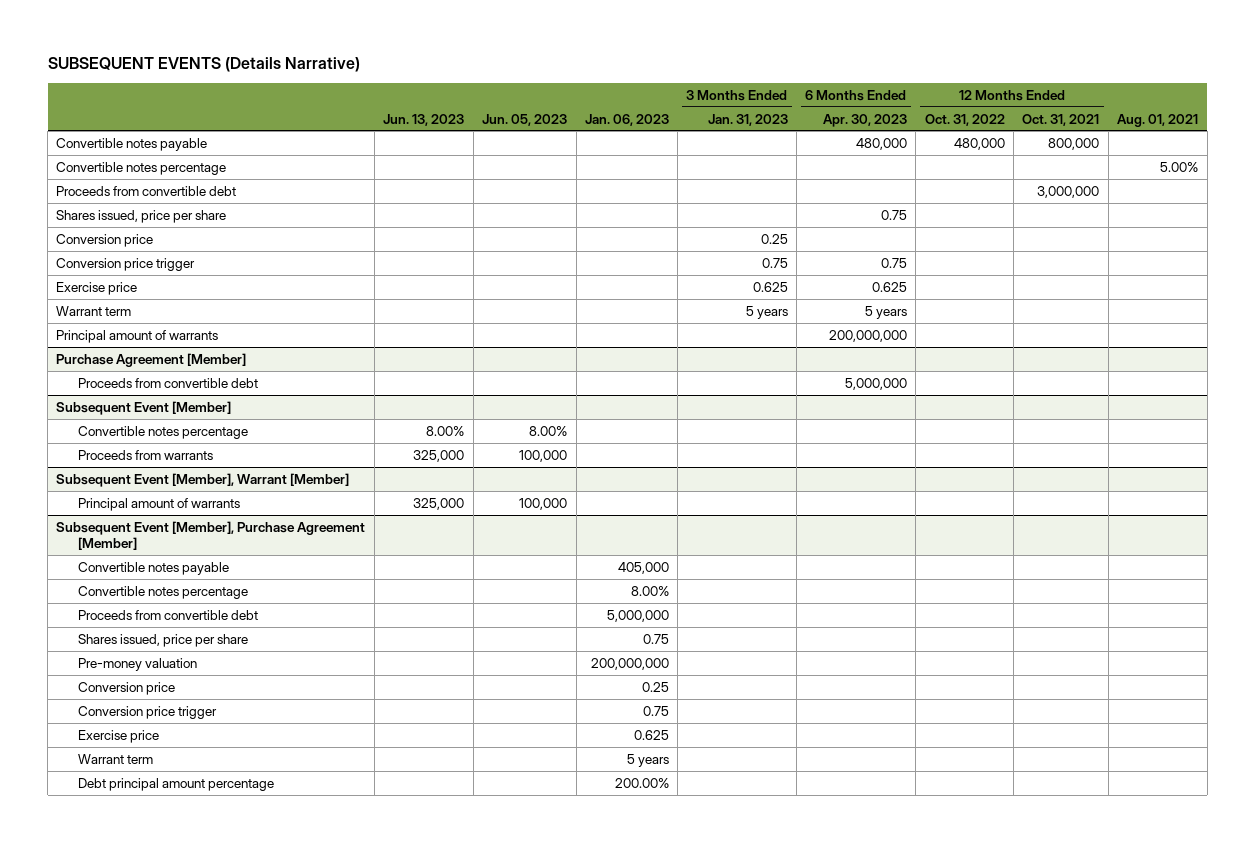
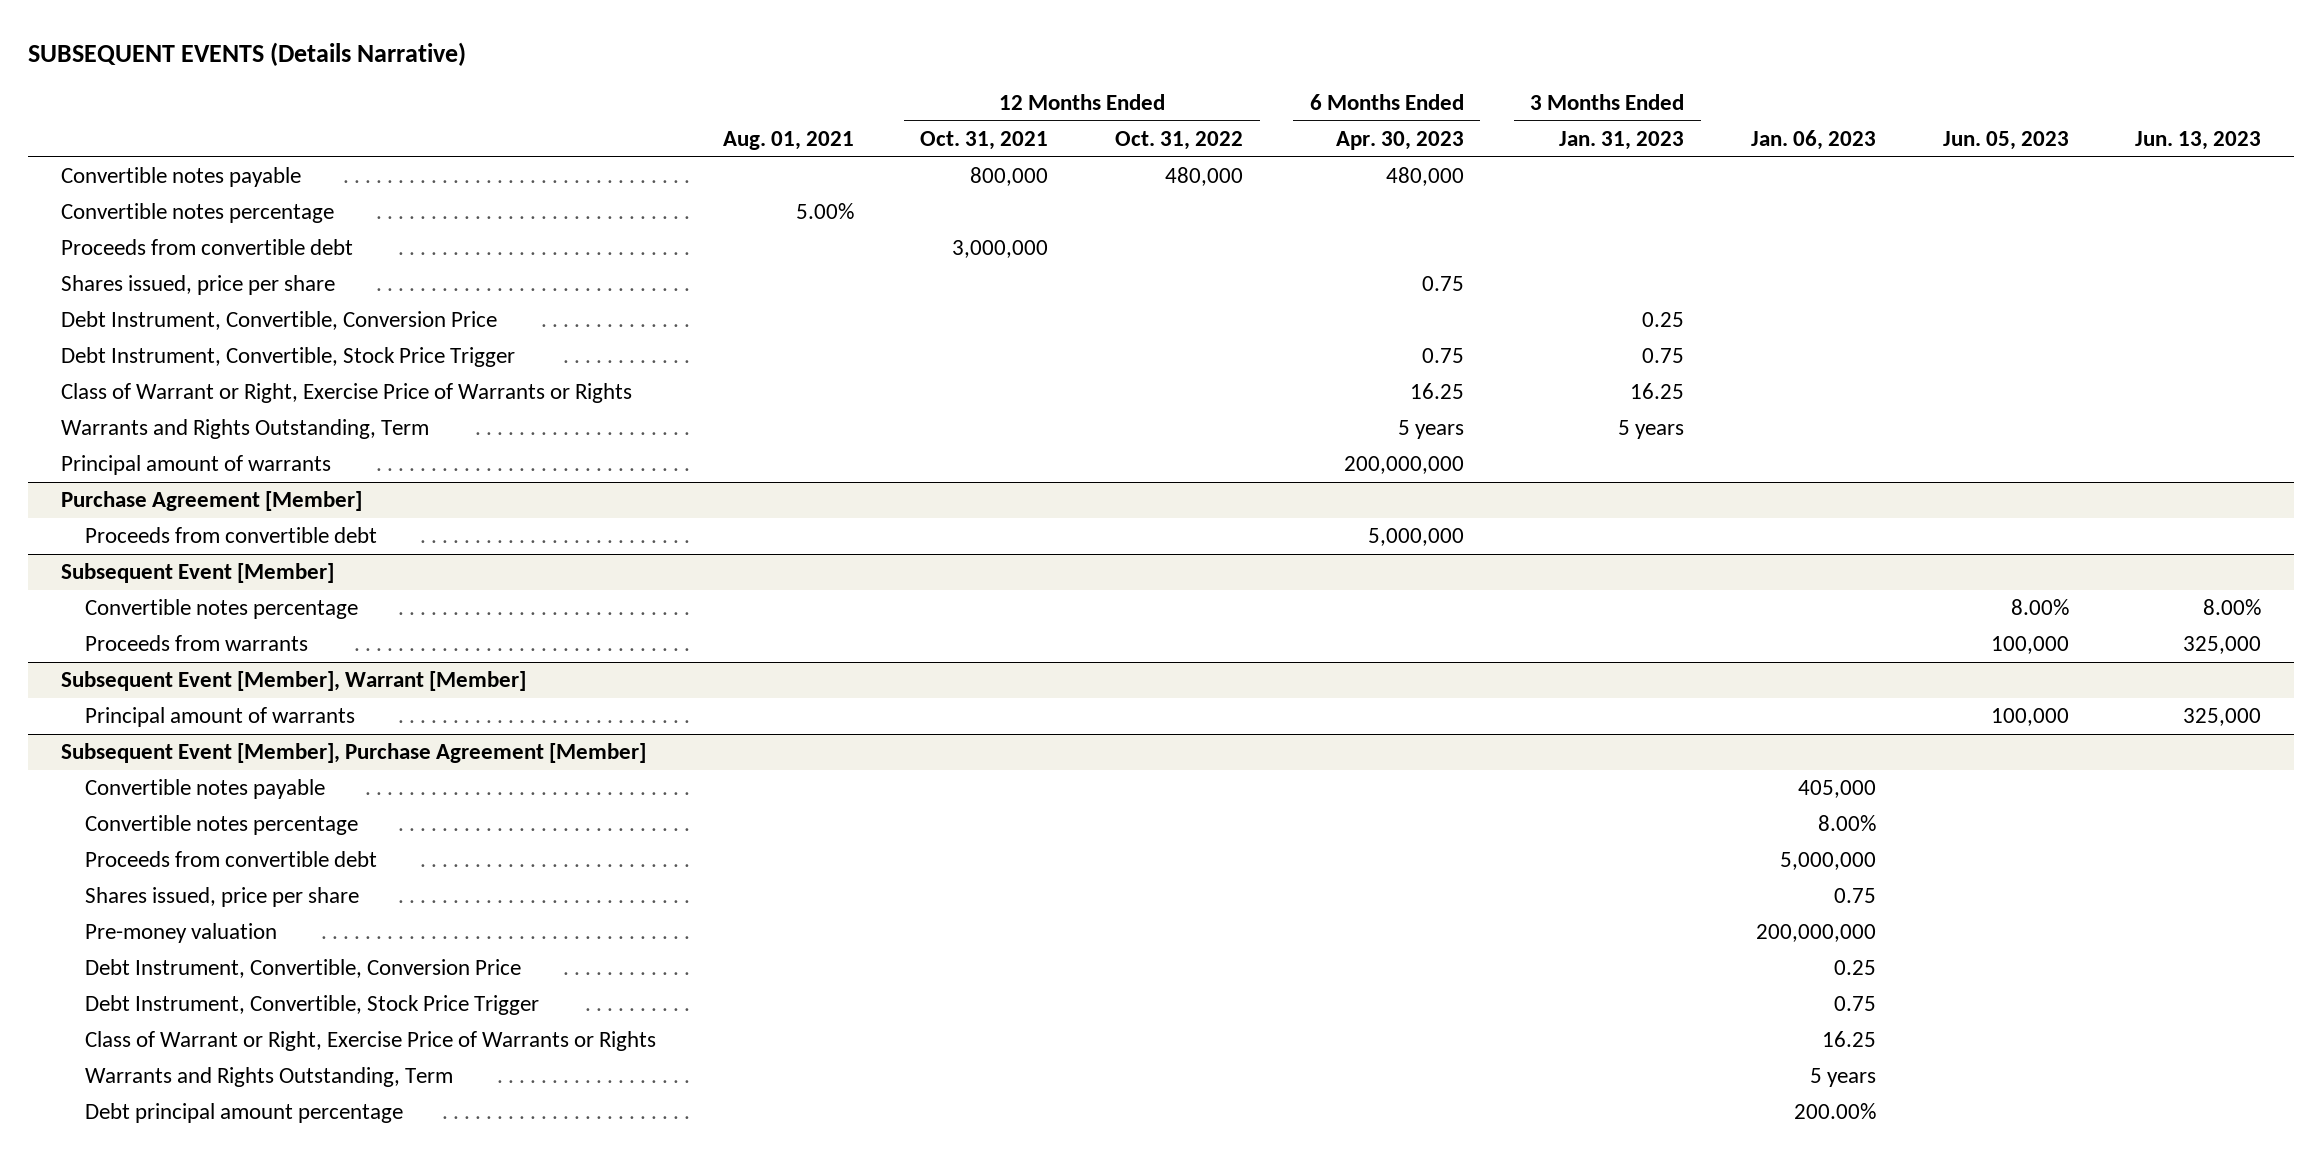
- | Jun. 13, 2023 | Jun. 05, 2023 | Jan. 06, 2023 | 3 Months Ended Jan. 31, 2023 | 6 Months Ended Apr. 30, 2023 | 12 Months Ended Oct. 31, 2022 | 12 Months Ended Oct. 31, 2021 | Aug. 01, 2021
+ | Aug. 01, 2021 | 12 Months Ended Oct. 31, 2021 | 12 Months Ended Oct. 31, 2022 | 6 Months Ended Apr. 30, 2023 | 3 Months Ended Jan. 31, 2023 | Jan. 06, 2023 | Jun. 05, 2023 | Jun. 13, 2023
- Conversion price | | | | 0.25 | | | |
- Conversion price trigger | | | | 0.75 | 0.75 | | |
- Exercise price | | | | 0.625 | 0.625 | | |
- Warrant term | | | | 5 years | 5 years | | |
+ Debt Instrument, Convertible, Conversion Price | | | | | 0.25 | | |
+ Debt Instrument, Convertible, Stock Price Trigger | | | | 0.75 | 0.75 | | |
+ Class of Warrant or Right, Exercise Price of Warrants or Rights | | | | 16.25 | 16.25 | | |
+ Warrants and Rights Outstanding, Term | | | | 5 years | 5 years | | |
@ Subsequent Event [Member], Purchase Agreement [Member]
- Conversion price | | | 0.25 | | | | |
- Conversion price trigger | | | 0.75 | | | | |
- Exercise price | | | 0.625 | | | | |
- Warrant term | | | 5 years | | | | |
+ Debt Instrument, Convertible, Conversion Price | | | | | | 0.25 | |
+ Debt Instrument, Convertible, Stock Price Trigger | | | | | | 0.75 | |
+ Class of Warrant or Right, Exercise Price of Warrants or Rights | | | | | | 16.25 | |
+ Warrants and Rights Outstanding, Term | | | | | | 5 years | |

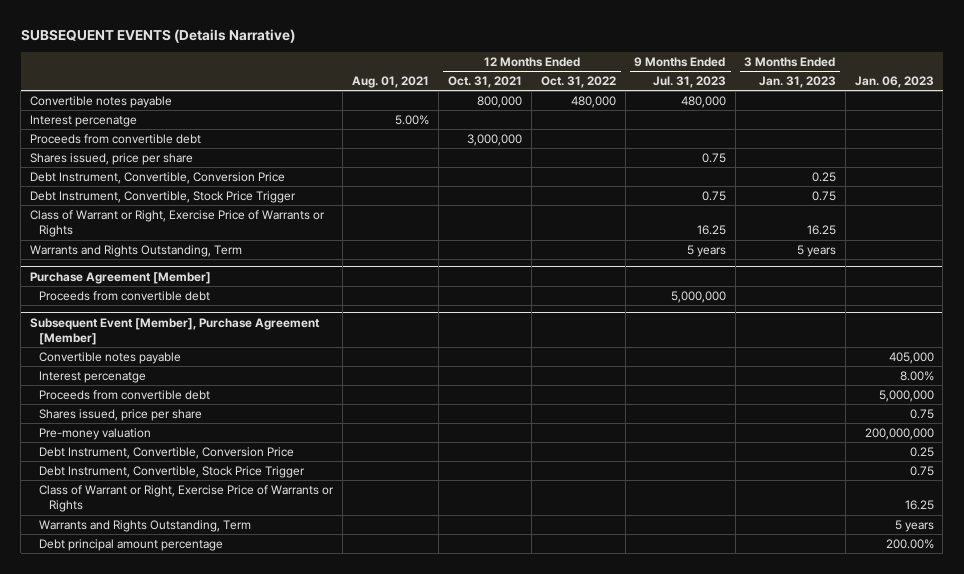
- | Aug. 01, 2021 | 12 Months Ended Oct. 31, 2021 | 12 Months Ended Oct. 31, 2022 | 6 Months Ended Apr. 30, 2023 | 3 Months Ended Jan. 31, 2023 | Jan. 06, 2023 | Jun. 05, 2023 | Jun. 13, 2023
+ | Aug. 01, 2021 | 12 Months Ended Oct. 31, 2021 | 12 Months Ended Oct. 31, 2022 | 9 Months Ended Jul. 31, 2023 | 3 Months Ended Jan. 31, 2023 | Jan. 06, 2023
- Convertible notes percentage | 5.00% | | | | | | |
+ Interest percenatge | 5.00% | | | | |
- Principal amount of warrants | | | | 200,000,000 | | | |
- Subsequent Event [Member]
- Convertible notes percentage | | | | | | | 8.00% | 8.00%
- Proceeds from warrants | | | | | | | 100,000 | 325,000
- Subsequent Event [Member], Warrant [Member]
- Principal amount of warrants | | | | | | | 100,000 | 325,000
@ Subsequent Event [Member], Purchase Agreement [Member]
- Convertible notes percentage | | | | | | 8.00% | |
+ Interest percenatge | | | | | | 8.00%

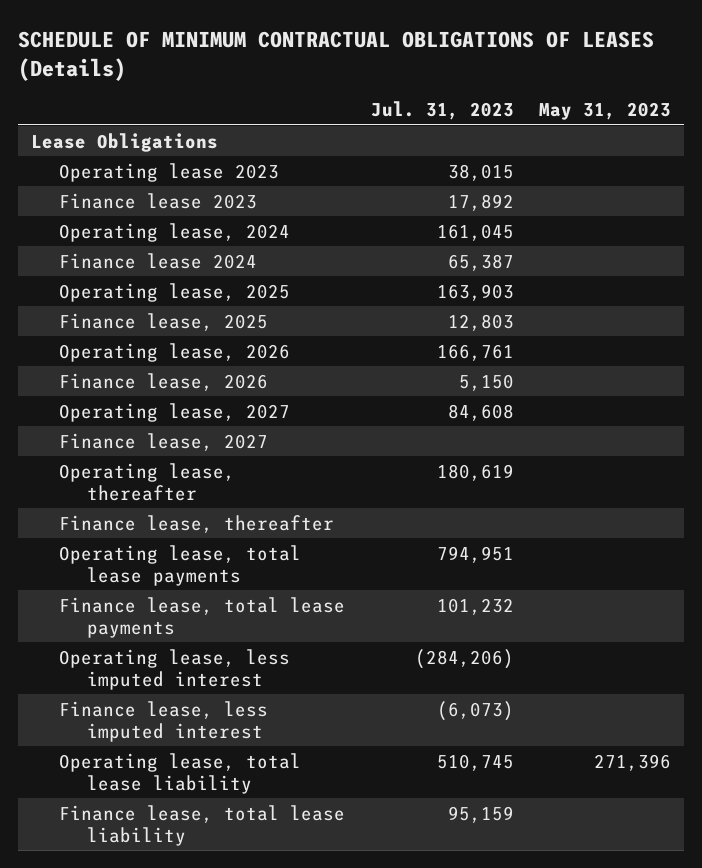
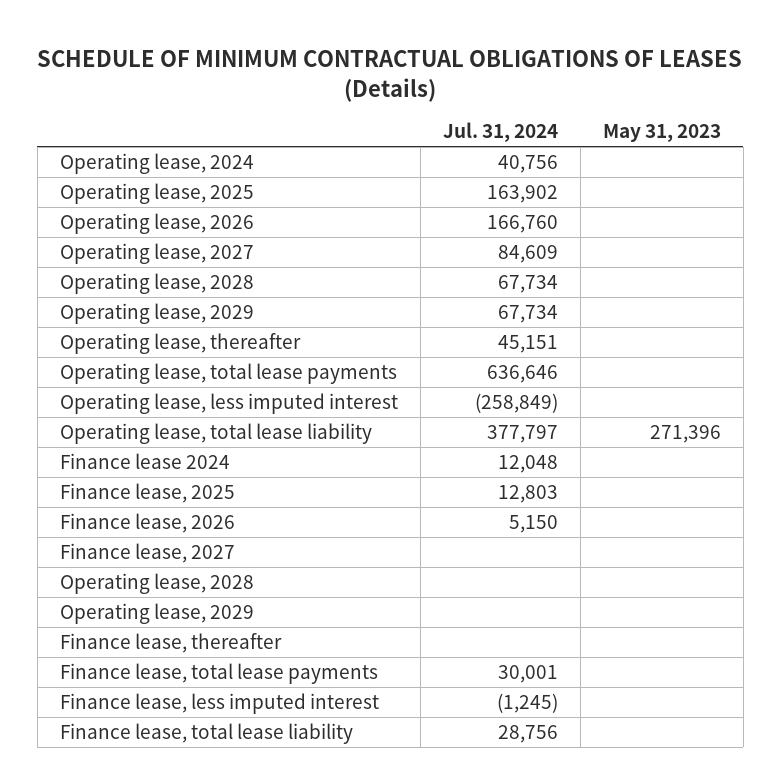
- | Jul. 31, 2023 | May 31, 2023
+ | Jul. 31, 2024 | May 31, 2023
- Lease Obligations
- Operating lease 2023 | 38,015 |
- Finance lease 2023 | 17,892 |
+ Operating lease, 2028 | 67,734 |
+ Operating lease, 2029 | 67,734 |
moved down: Finance lease 2024 | 12,048 |
moved down: Finance lease, 2025 | 12,803 |
moved down: Finance lease, 2026 | 5,150 |
moved down: Finance lease, 2027
+ Operating lease, 2028
+ Operating lease, 2029
moved down: Finance lease, thereafter
moved down: Finance lease, total lease payments | 30,001 |
moved down: Finance lease, less imputed interest | (1,245) |

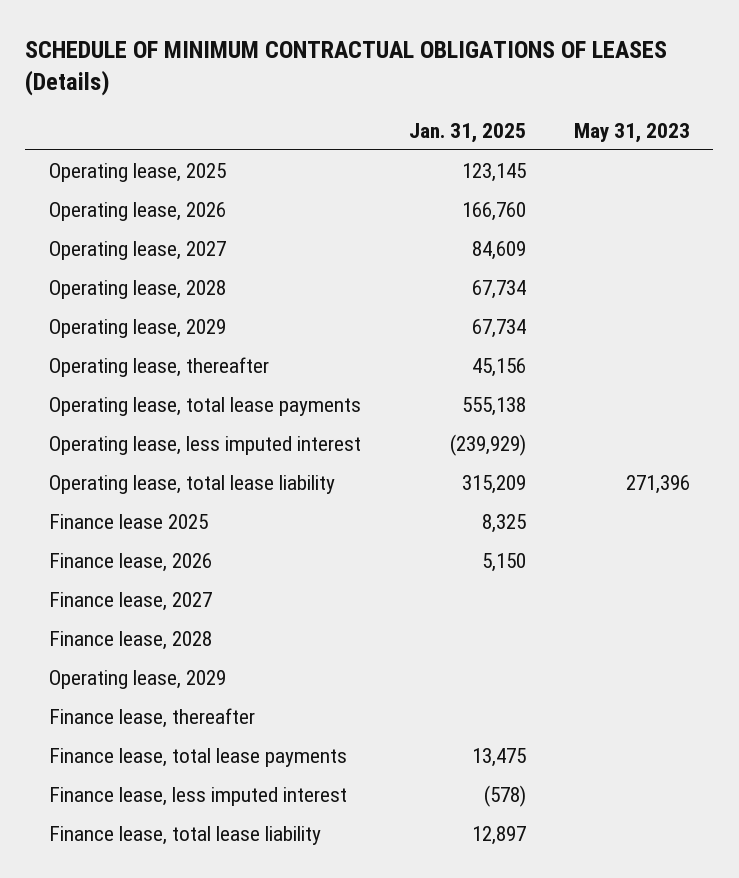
- | Jul. 31, 2024 | May 31, 2023
+ | Jan. 31, 2025 | May 31, 2023
- Operating lease, 2024 | 40,756 |
- Finance lease 2024 | 12,048 |
- Finance lease, 2025 | 12,803 |
+ Finance lease 2025 | 8,325 |
- Operating lease, 2028
+ Finance lease, 2028

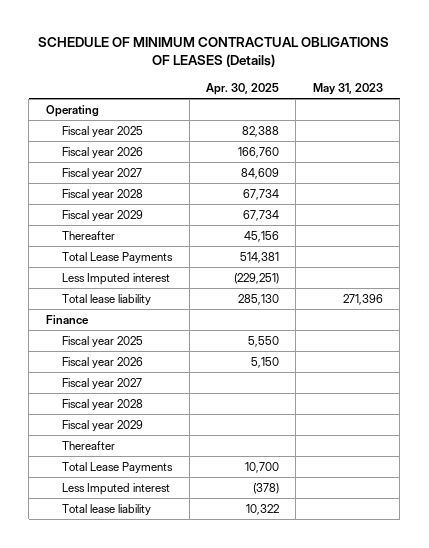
- | Jan. 31, 2025 | May 31, 2023
+ | Apr. 30, 2025 | May 31, 2023
- Operating lease, 2025 | 123,145 |
- Operating lease, 2026 | 166,760 |
- Operating lease, 2027 | 84,609 |
- Operating lease, 2028 | 67,734 |
- Operating lease, 2029 | 67,734 |
- Operating lease, thereafter | 45,156 |
- Operating lease, total lease payments | 555,138 |
- Operating lease, less imputed interest | (239,929) |
- Operating lease, total lease liability | 315,209 | 271,396
- Finance lease 2025 | 8,325 |
- Finance lease, 2026 | 5,150 |
- Finance lease, 2027
- Finance lease, 2028
- Operating lease, 2029
- Finance lease, thereafter
- Finance lease, total lease payments | 13,475 |
- Finance lease, less imputed interest | (578) |
- Finance lease, total lease liability | 12,897 |
+ Operating
+ Fiscal year 2025 | 82,388 |
+ Fiscal year 2026 | 166,760 |
+ Fiscal year 2027 | 84,609 |
+ Fiscal year 2028 | 67,734 |
+ Fiscal year 2029 | 67,734 |
+ Thereafter | 45,156 |
+ Total Lease Payments | 514,381 |
+ Less Imputed interest | (229,251) |
+ Total lease liability | 285,130 | 271,396
+ Finance
+ Fiscal year 2025 | 5,550 |
+ Fiscal year 2026 | 5,150 |
+ Fiscal year 2027
+ Fiscal year 2028
+ Fiscal year 2029
+ Thereafter
+ Total Lease Payments | 10,700 |
+ Less Imputed interest | (378) |
+ Total lease liability | 10,322 |

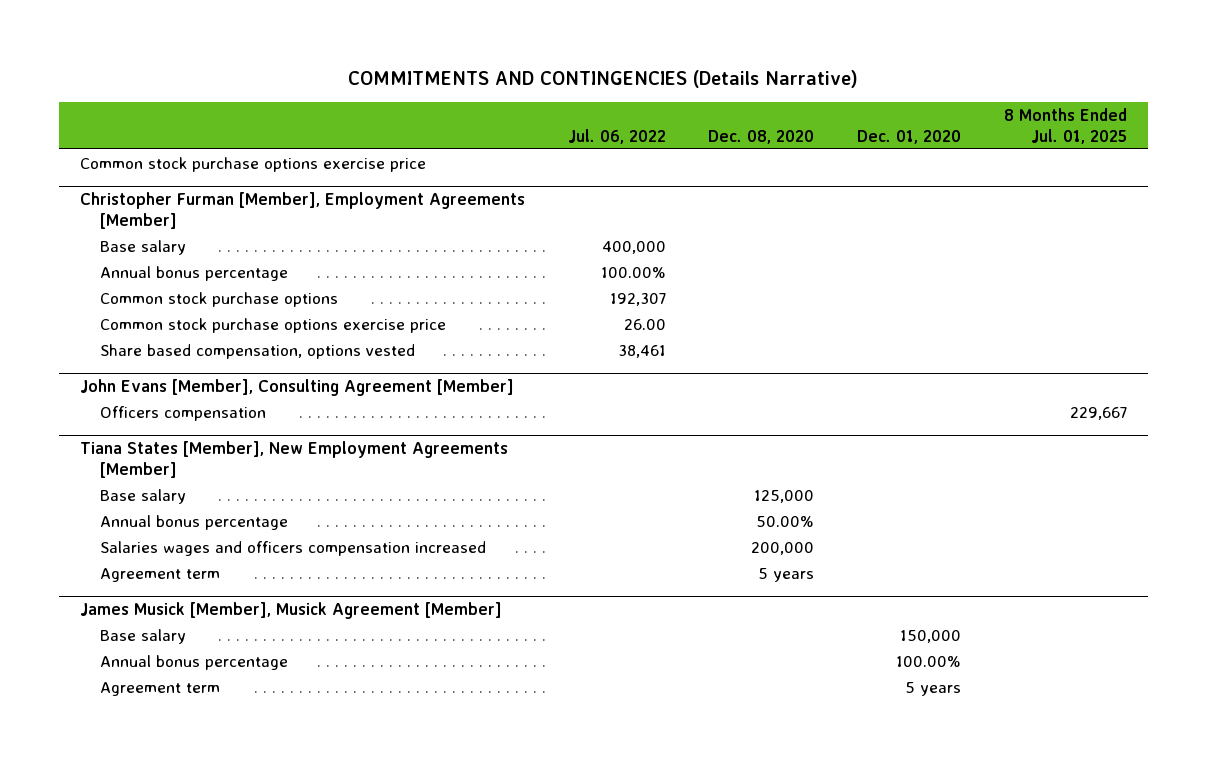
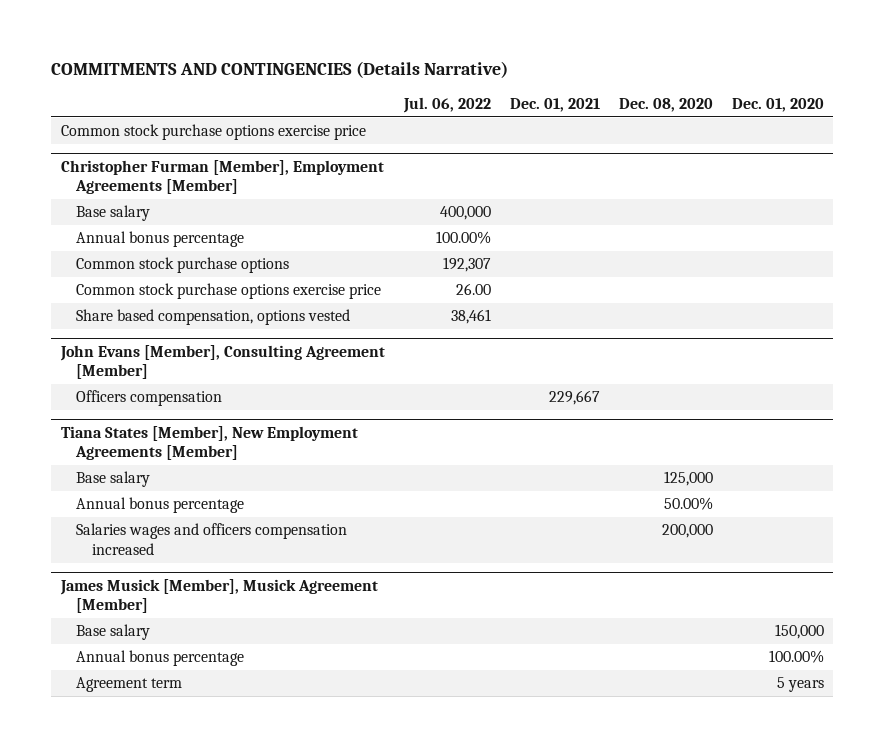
- | Jul. 06, 2022 | Dec. 08, 2020 | Dec. 01, 2020 | 8 Months Ended Jul. 01, 2025
+ | Jul. 06, 2022 | Dec. 01, 2021 | Dec. 08, 2020 | Dec. 01, 2020
@ Tiana States [Member], New Employment Agreements [Member]
- Agreement term | | 5 years | |

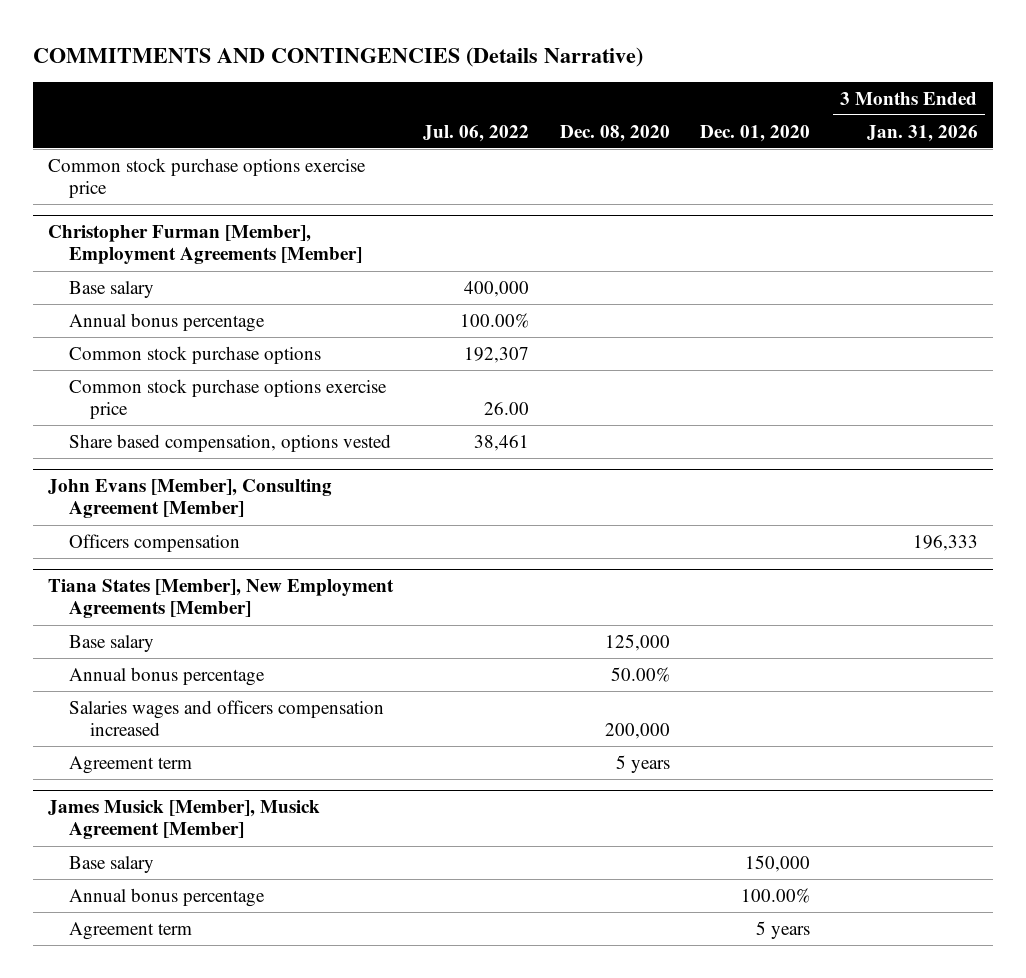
- | Jul. 06, 2022 | Dec. 01, 2021 | Dec. 08, 2020 | Dec. 01, 2020
+ | Jul. 06, 2022 | Dec. 08, 2020 | Dec. 01, 2020 | 3 Months Ended Jan. 31, 2026
@ Tiana States [Member], New Employment Agreements [Member]
+ Agreement term | | 5 years | |

